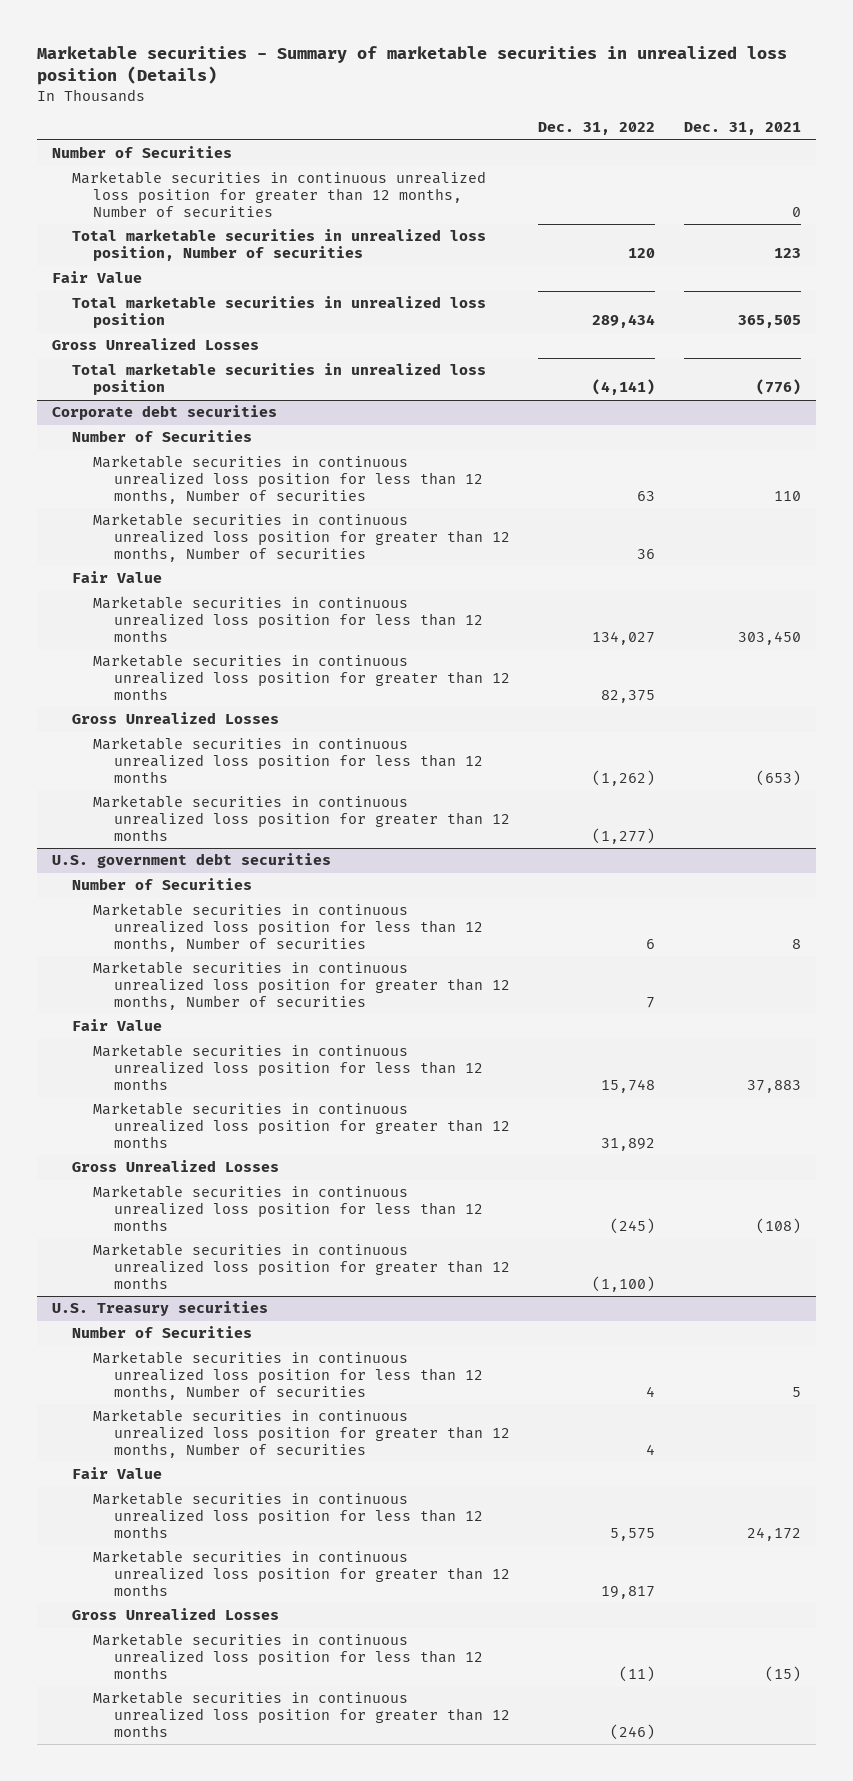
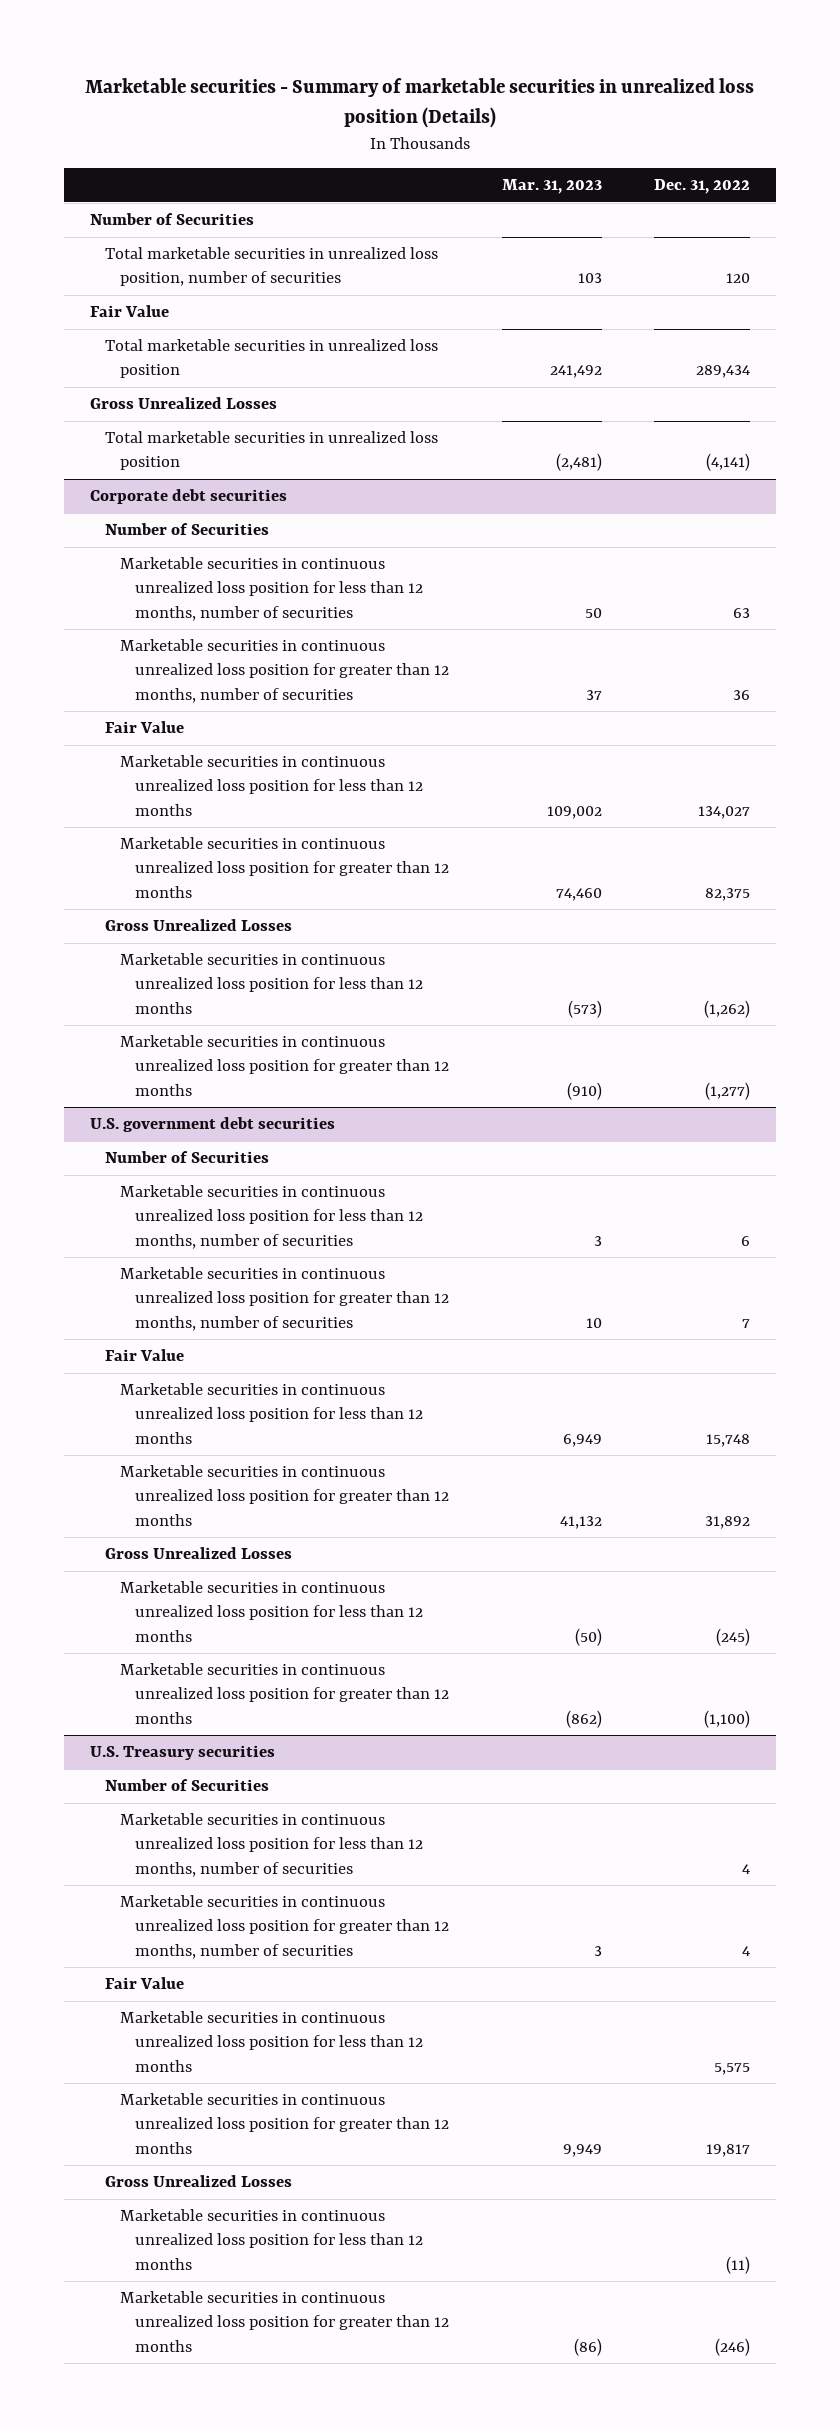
- | Dec. 31, 2022 | Dec. 31, 2021
+ | Mar. 31, 2023 | Dec. 31, 2022
- Marketable securities in continuous unrealized loss position for greater than 12 months, Number of securities | | 0
- Total marketable securities in unrealized loss position, Number of securities | 120 | 123
+ Total marketable securities in unrealized loss position, number of securities | 103 | 120
@ Corporate debt securities
- Marketable securities in continuous unrealized loss position for less than 12 months, Number of securities | 63 | 110
- Marketable securities in continuous unrealized loss position for greater than 12 months, Number of securities | 36 |
+ Marketable securities in continuous unrealized loss position for less than 12 months, number of securities | 50 | 63
+ Marketable securities in continuous unrealized loss position for greater than 12 months, number of securities | 37 | 36
@ U.S. government debt securities
- Marketable securities in continuous unrealized loss position for less than 12 months, Number of securities | 6 | 8
- Marketable securities in continuous unrealized loss position for greater than 12 months, Number of securities | 7 |
+ Marketable securities in continuous unrealized loss position for less than 12 months, number of securities | 3 | 6
+ Marketable securities in continuous unrealized loss position for greater than 12 months, number of securities | 10 | 7
@ U.S. Treasury securities
- Marketable securities in continuous unrealized loss position for less than 12 months, Number of securities | 4 | 5
- Marketable securities in continuous unrealized loss position for greater than 12 months, Number of securities | 4 |
+ Marketable securities in continuous unrealized loss position for less than 12 months, number of securities | | 4
+ Marketable securities in continuous unrealized loss position for greater than 12 months, number of securities | 3 | 4

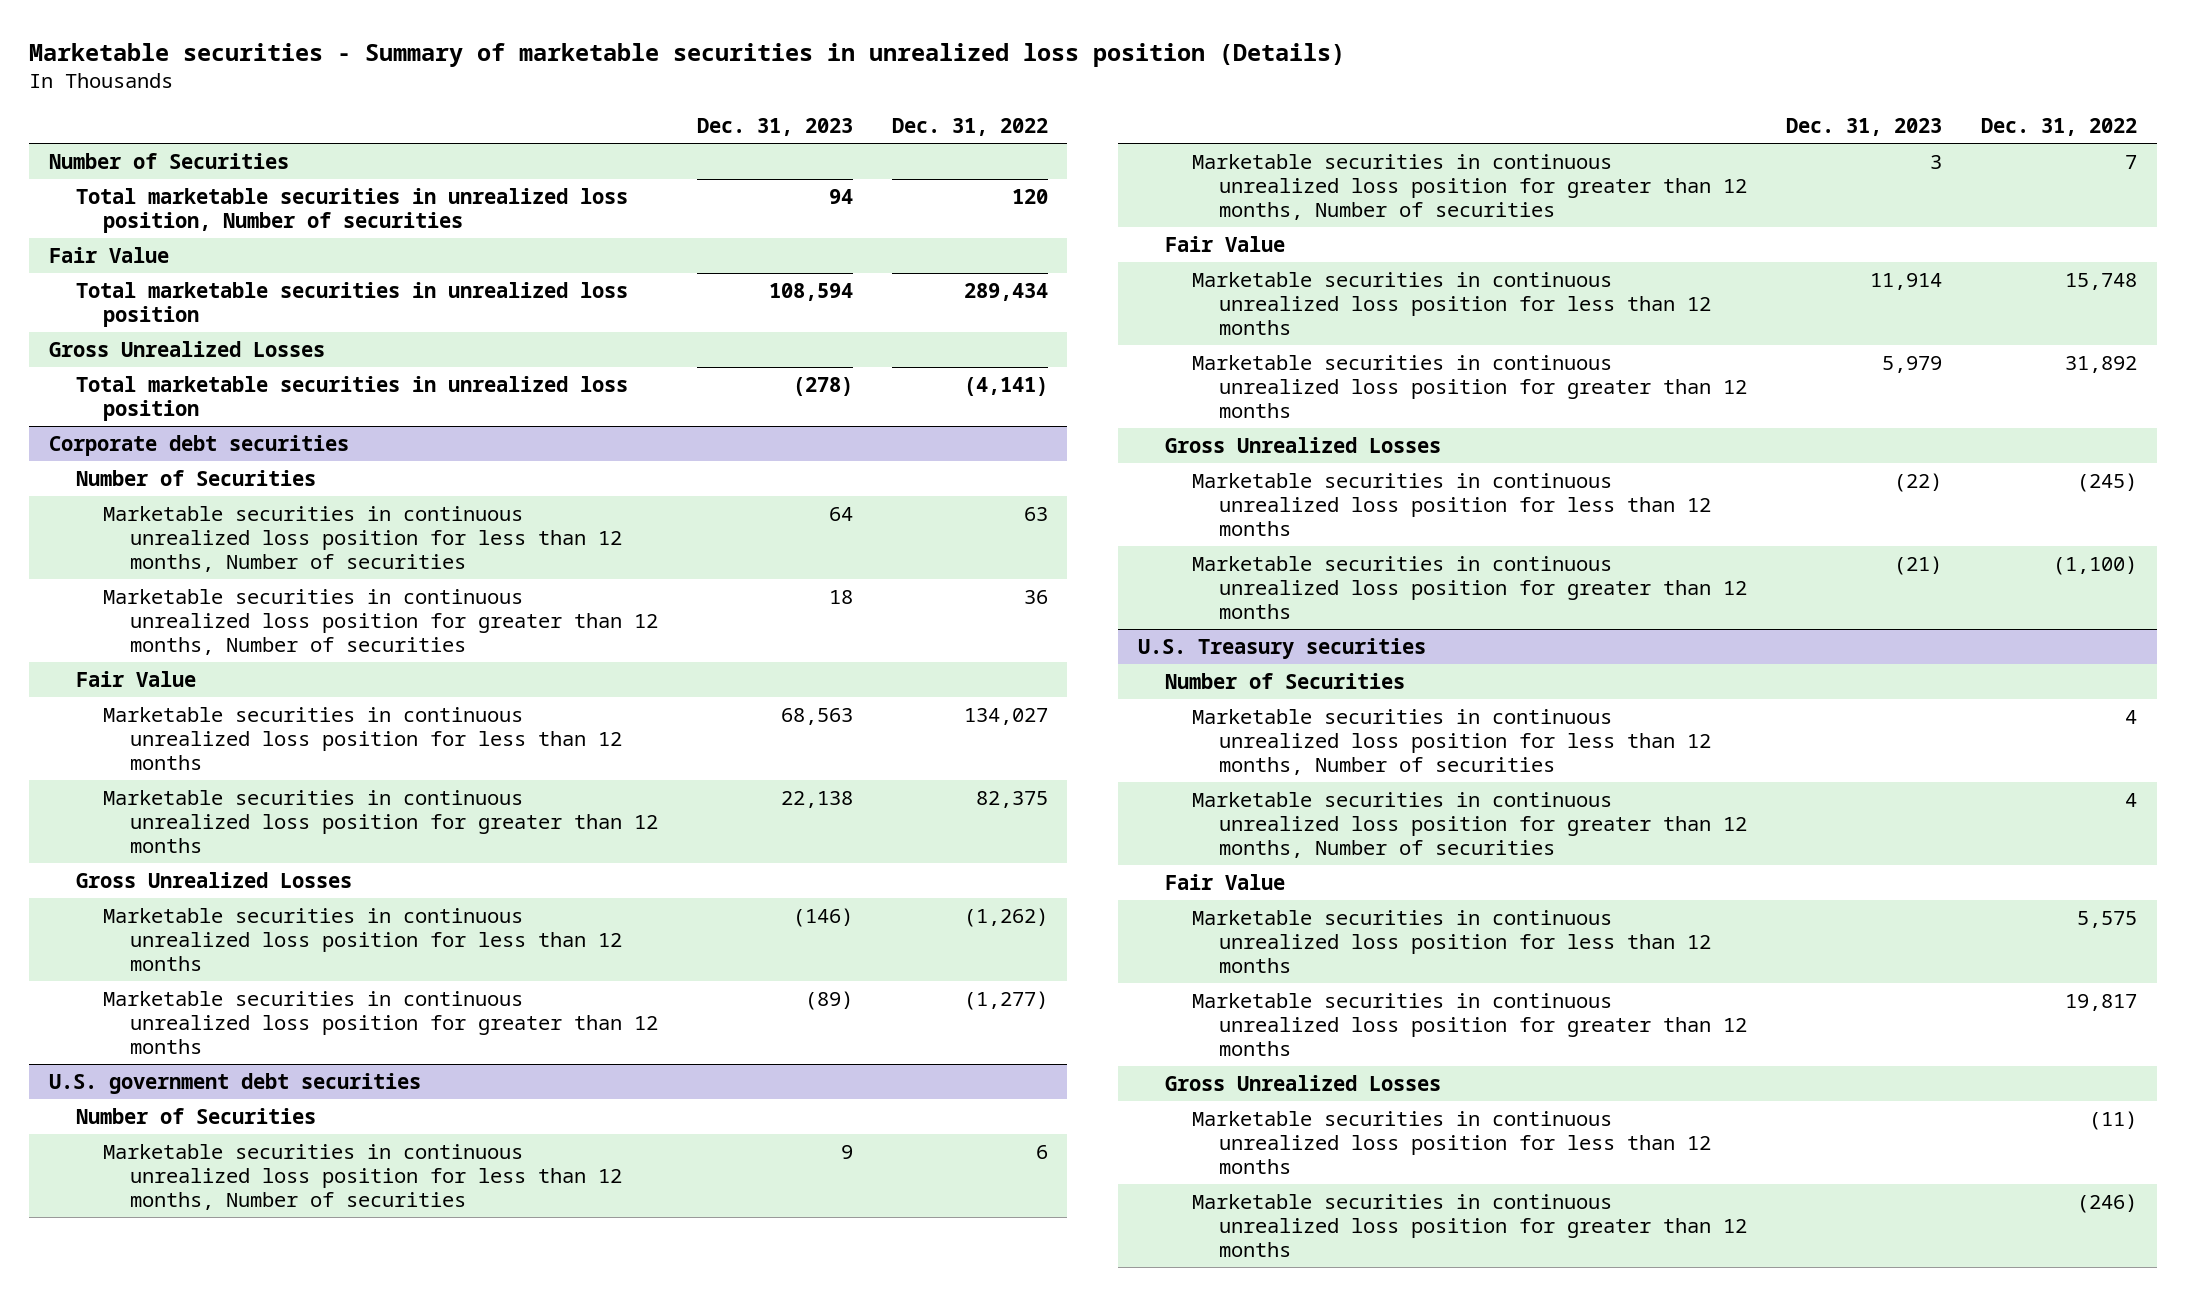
- | Mar. 31, 2023 | Dec. 31, 2022
+ | Dec. 31, 2023 | Dec. 31, 2022
- Total marketable securities in unrealized loss position, number of securities | 103 | 120
+ Total marketable securities in unrealized loss position, Number of securities | 94 | 120
@ Corporate debt securities
- Marketable securities in continuous unrealized loss position for less than 12 months, number of securities | 50 | 63
- Marketable securities in continuous unrealized loss position for greater than 12 months, number of securities | 37 | 36
+ Marketable securities in continuous unrealized loss position for less than 12 months, Number of securities | 64 | 63
+ Marketable securities in continuous unrealized loss position for greater than 12 months, Number of securities | 18 | 36
@ U.S. government debt securities
- Marketable securities in continuous unrealized loss position for less than 12 months, number of securities | 3 | 6
- Marketable securities in continuous unrealized loss position for greater than 12 months, number of securities | 10 | 7
+ Marketable securities in continuous unrealized loss position for less than 12 months, Number of securities | 9 | 6
+ Marketable securities in continuous unrealized loss position for greater than 12 months, Number of securities | 3 | 7
@ U.S. Treasury securities
- Marketable securities in continuous unrealized loss position for less than 12 months, number of securities | | 4
- Marketable securities in continuous unrealized loss position for greater than 12 months, number of securities | 3 | 4
+ Marketable securities in continuous unrealized loss position for less than 12 months, Number of securities | | 4
+ Marketable securities in continuous unrealized loss position for greater than 12 months, Number of securities | | 4

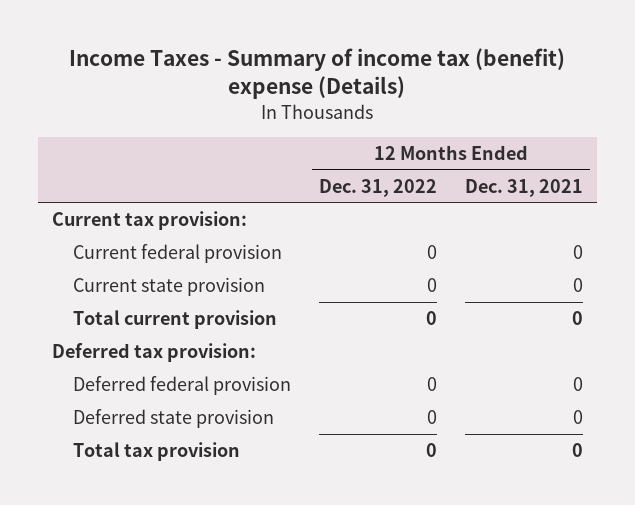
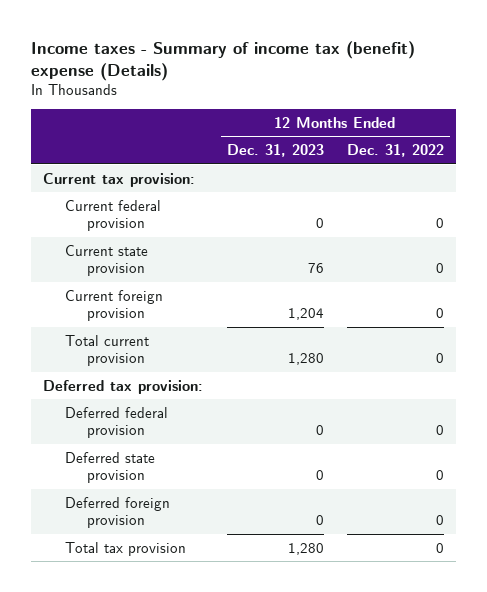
- Income Taxes - Summary of income tax (benefit) expense (Details)
+ Income taxes - Summary of income tax (benefit) expense (Details)
- | 12 Months Ended Dec. 31, 2022 | 12 Months Ended Dec. 31, 2021
+ | 12 Months Ended Dec. 31, 2023 | 12 Months Ended Dec. 31, 2022
+ Current foreign provision | 1,204 | 0
+ Deferred foreign provision | 0 | 0

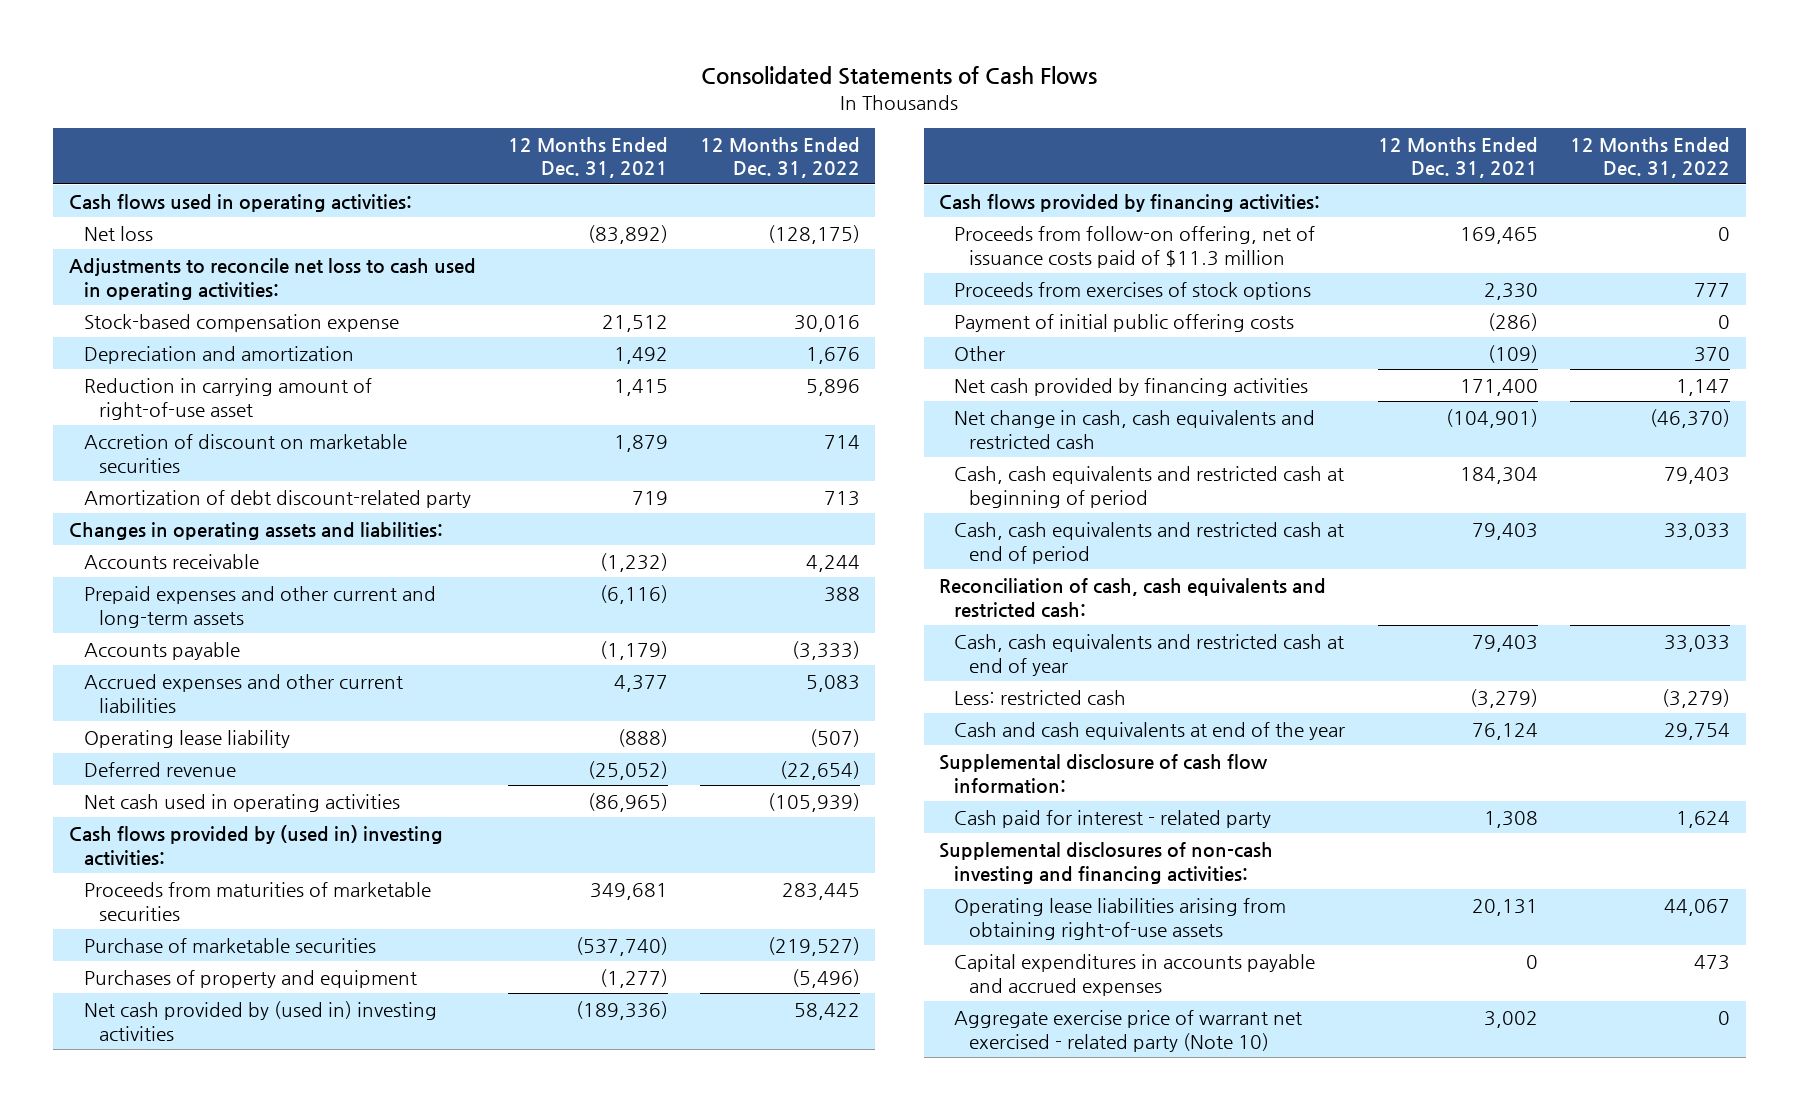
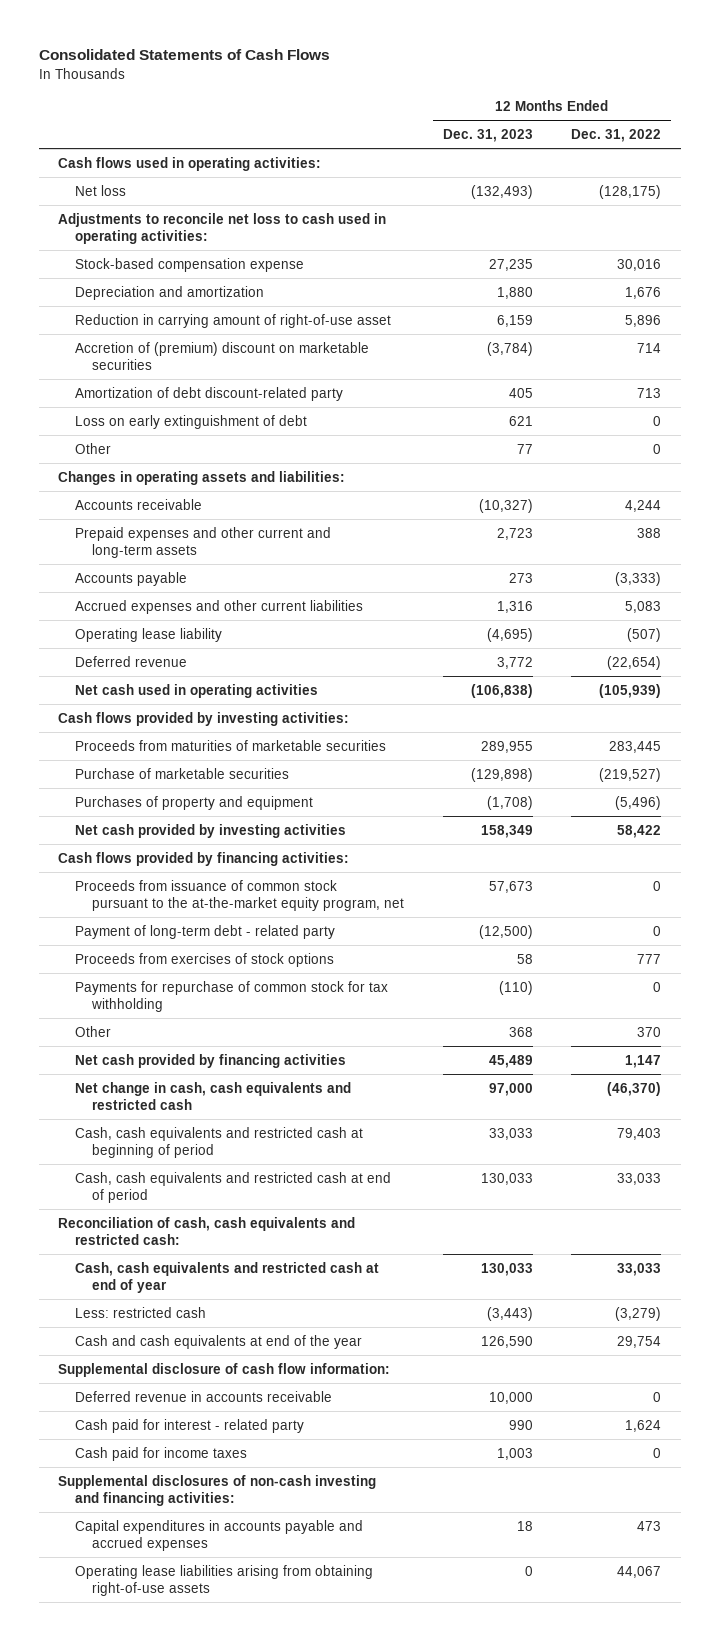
- | 12 Months Ended Dec. 31, 2021 | 12 Months Ended Dec. 31, 2022
+ | 12 Months Ended Dec. 31, 2023 | 12 Months Ended Dec. 31, 2022
- Accretion of discount on marketable securities | 1,879 | 714
+ Accretion of (premium) discount on marketable securities | (3,784) | 714
+ Loss on early extinguishment of debt | 621 | 0
+ Other | 77 | 0
- Cash flows provided by (used in) investing activities:
+ Cash flows provided by investing activities:
- Net cash provided by (used in) investing activities | (189,336) | 58,422
+ Net cash provided by investing activities | 158,349 | 58,422
- Proceeds from follow-on offering, net of issuance costs paid of $11.3 million | 169,465 | 0
+ Proceeds from issuance of common stock pursuant to the at-the-market equity program, net | 57,673 | 0
+ Payment of long-term debt - related party | (12,500) | 0
- Payment of initial public offering costs | (286) | 0
+ Payments for repurchase of common stock for tax withholding | (110) | 0
+ Deferred revenue in accounts receivable | 10,000 | 0
+ Cash paid for income taxes | 1,003 | 0
- Aggregate exercise price of warrant net exercised - related party (Note 10) | 3,002 | 0
moved down: Operating lease liabilities arising from obtaining right-of-use assets | 0 | 44,067

